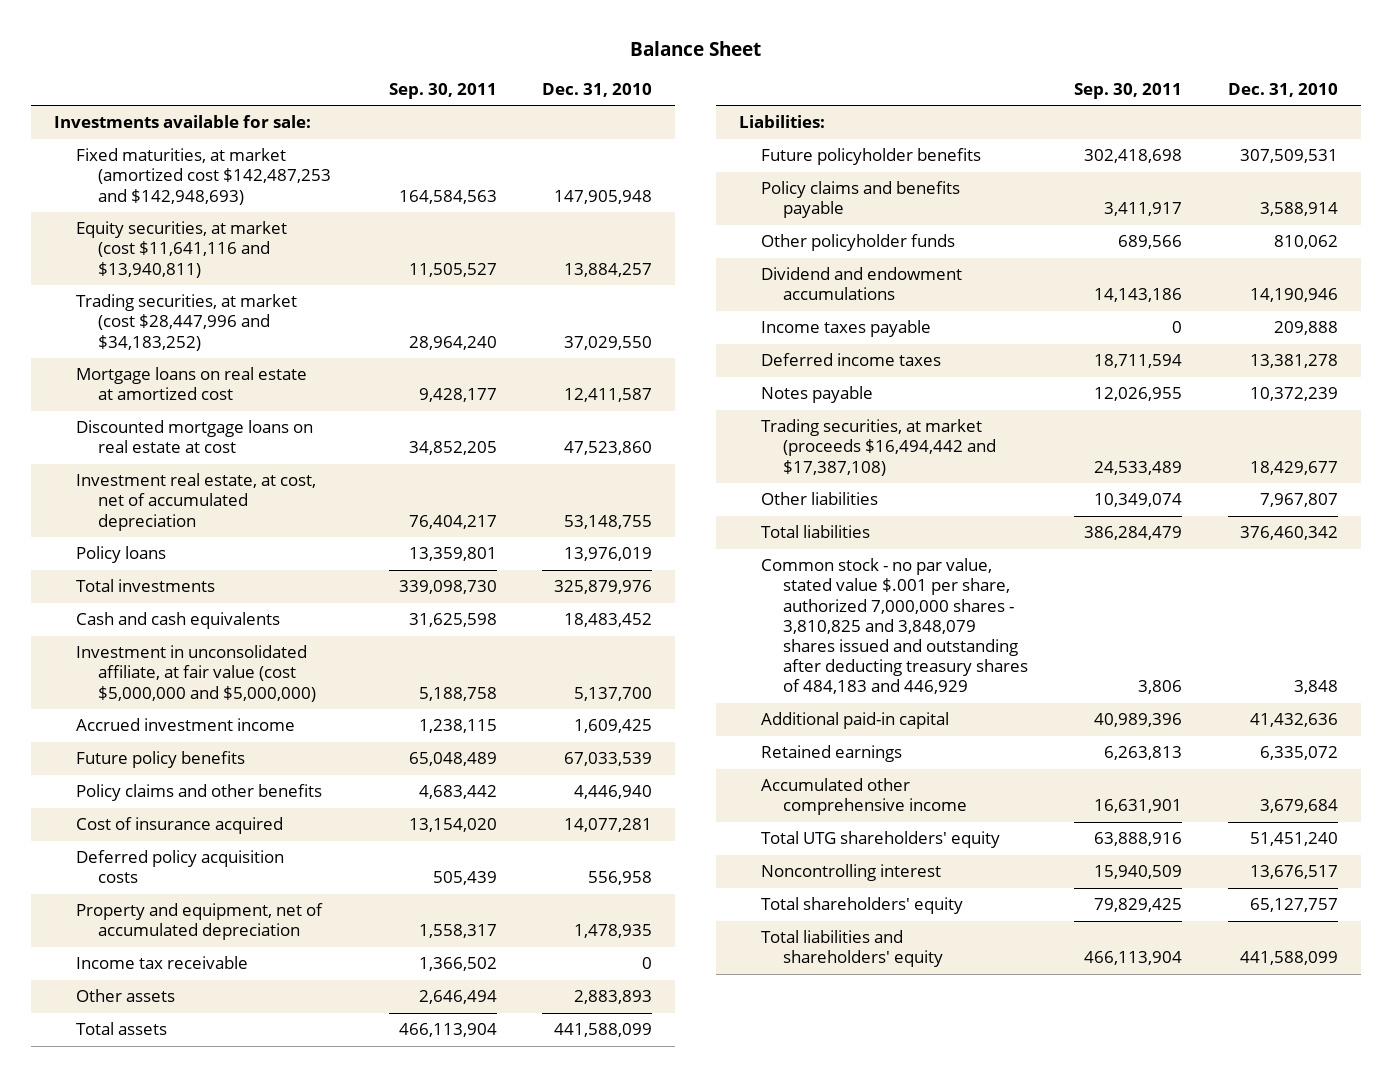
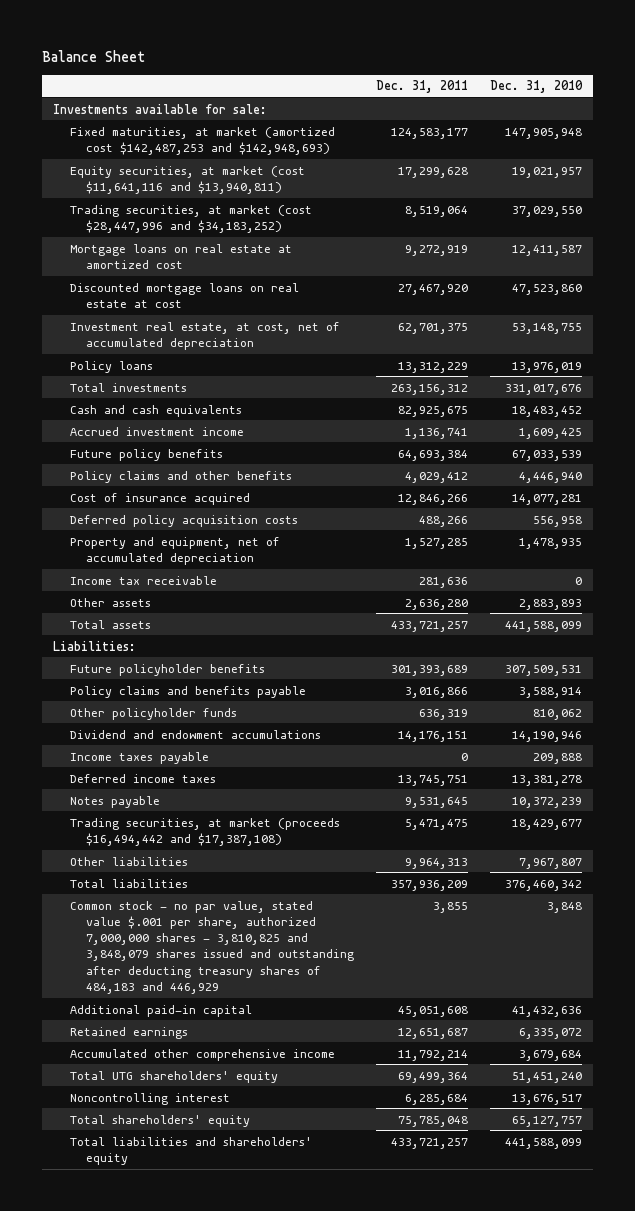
- | Sep. 30, 2011 | Dec. 31, 2010
+ | Dec. 31, 2011 | Dec. 31, 2010
- Equity securities, at market (cost $11,641,116 and $13,940,811) | 11,505,527 | 13,884,257
+ Equity securities, at market (cost $11,641,116 and $13,940,811) | 17,299,628 | 19,021,957
- Total investments | 339,098,730 | 325,879,976
+ Total investments | 263,156,312 | 331,017,676
- Investment in unconsolidated affiliate, at fair value (cost $5,000,000 and $5,000,000) | 5,188,758 | 5,137,700

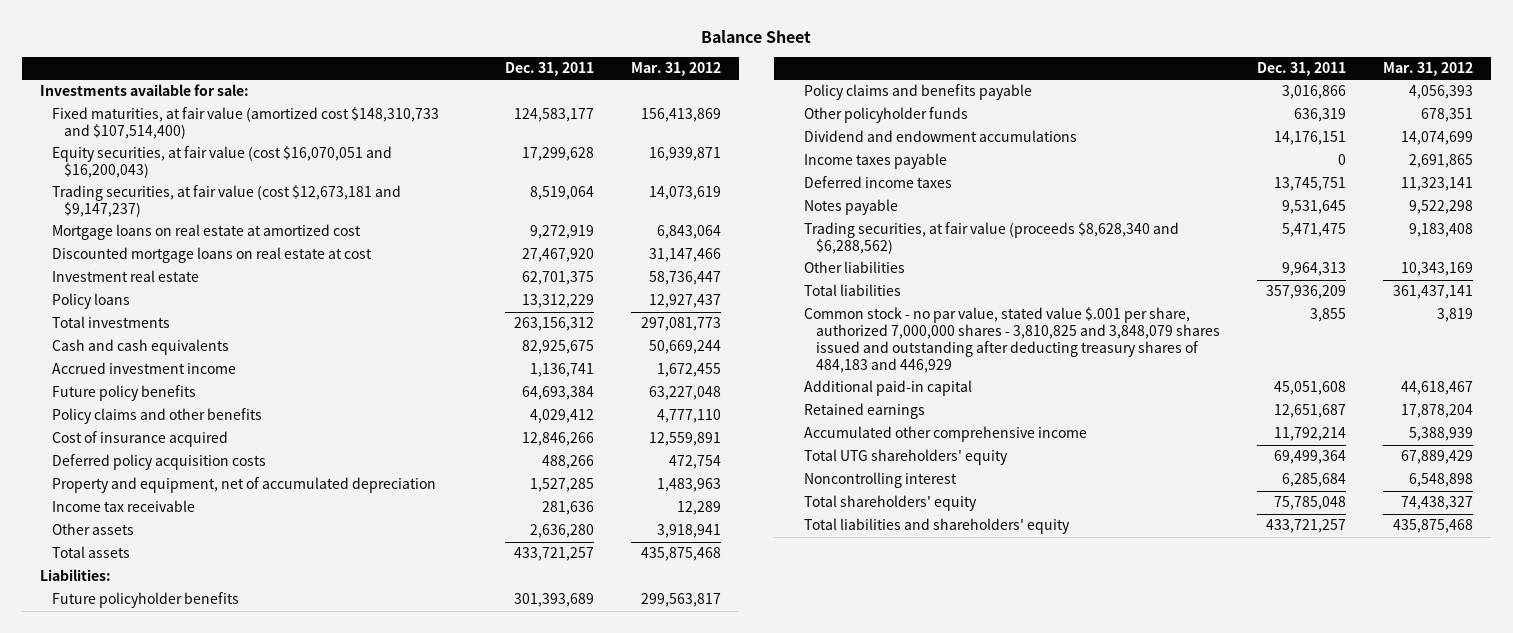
- | Dec. 31, 2011 | Dec. 31, 2010
+ | Dec. 31, 2011 | Mar. 31, 2012
- Fixed maturities, at market (amortized cost $142,487,253 and $142,948,693) | 124,583,177 | 147,905,948
- Equity securities, at market (cost $11,641,116 and $13,940,811) | 17,299,628 | 19,021,957
- Trading securities, at market (cost $28,447,996 and $34,183,252) | 8,519,064 | 37,029,550
+ Fixed maturities, at fair value (amortized cost $148,310,733 and $107,514,400) | 124,583,177 | 156,413,869
+ Equity securities, at fair value (cost $16,070,051 and $16,200,043) | 17,299,628 | 16,939,871
+ Trading securities, at fair value (cost $12,673,181 and $9,147,237) | 8,519,064 | 14,073,619
- Investment real estate, at cost, net of accumulated depreciation | 62,701,375 | 53,148,755
+ Investment real estate | 62,701,375 | 58,736,447
- Trading securities, at market (proceeds $16,494,442 and $17,387,108) | 5,471,475 | 18,429,677
+ Trading securities, at fair value (proceeds $8,628,340 and $6,288,562) | 5,471,475 | 9,183,408

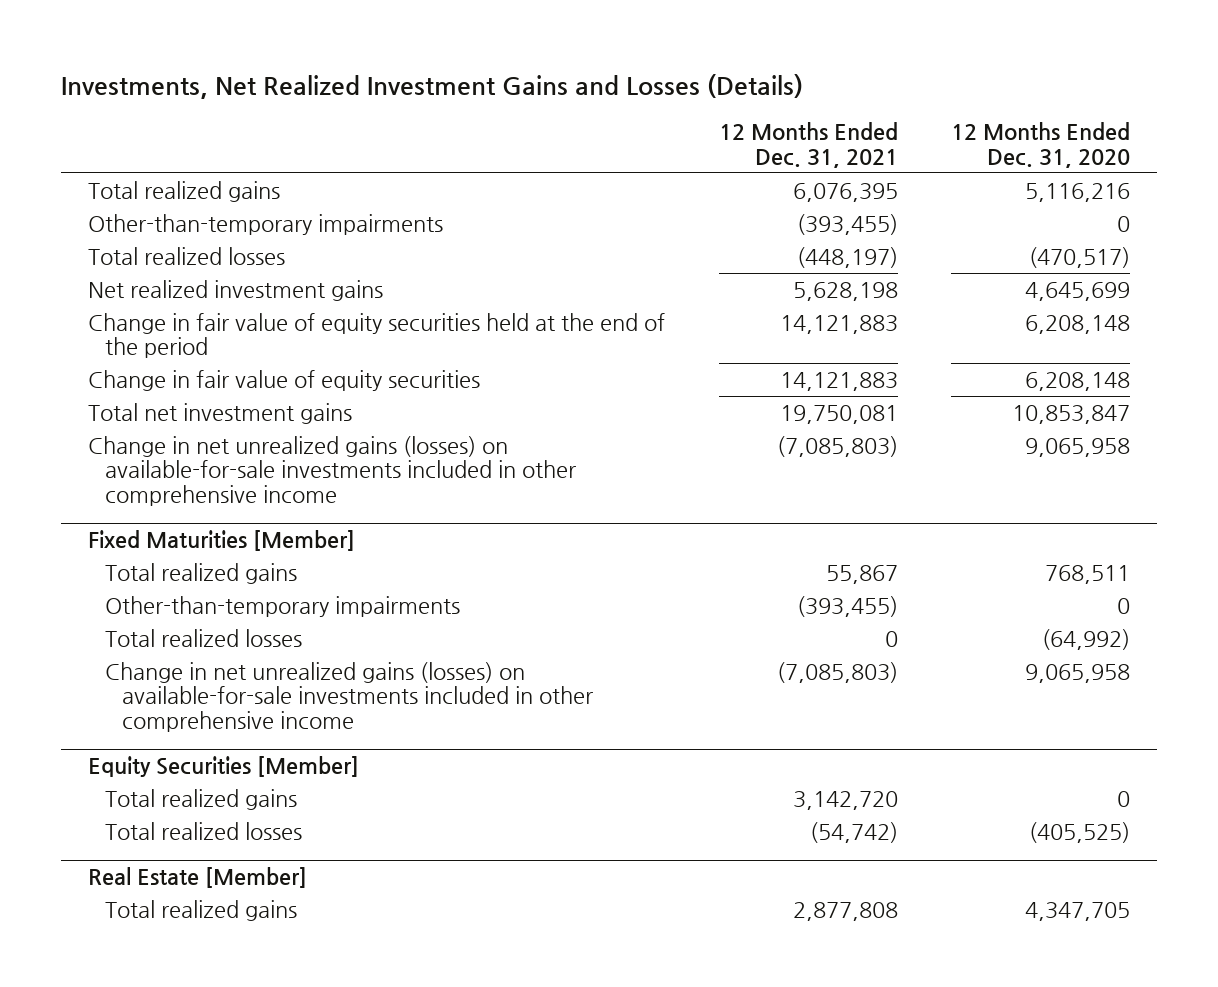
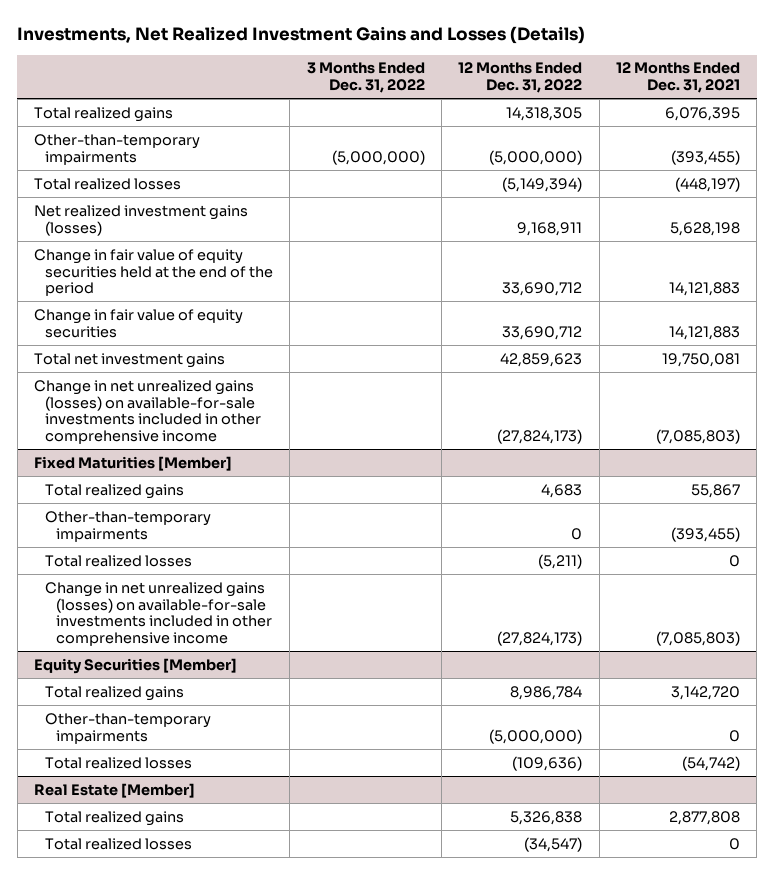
- | 12 Months Ended Dec. 31, 2021 | 12 Months Ended Dec. 31, 2020
+ | 3 Months Ended Dec. 31, 2022 | 12 Months Ended Dec. 31, 2022 | 12 Months Ended Dec. 31, 2021
- Net realized investment gains | 5,628,198 | 4,645,699
+ Net realized investment gains (losses) | | 9,168,911 | 5,628,198
@ Equity Securities [Member]
+ Other-than-temporary impairments | | (5,000,000) | 0
@ Real Estate [Member]
+ Total realized losses | | (34,547) | 0

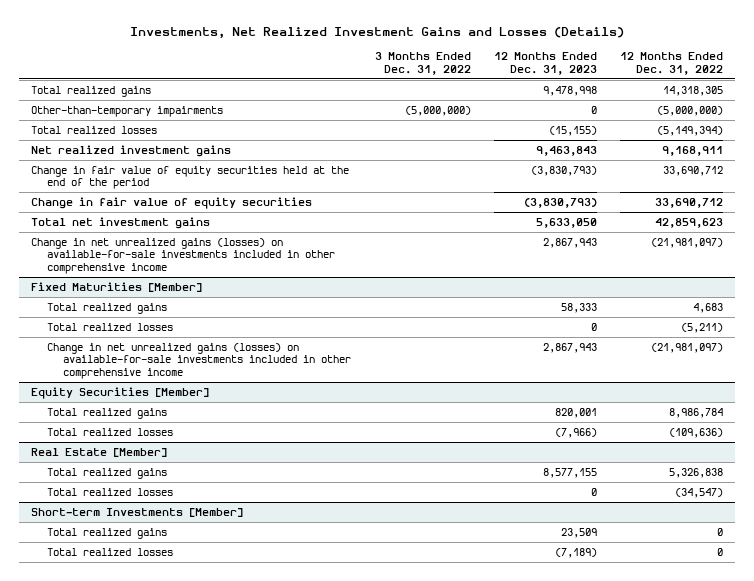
- | 3 Months Ended Dec. 31, 2022 | 12 Months Ended Dec. 31, 2022 | 12 Months Ended Dec. 31, 2021
+ | 3 Months Ended Dec. 31, 2022 | 12 Months Ended Dec. 31, 2023 | 12 Months Ended Dec. 31, 2022
- Net realized investment gains (losses) | | 9,168,911 | 5,628,198
+ Net realized investment gains | | 9,463,843 | 9,168,911
- Change in net unrealized gains (losses) on available-for-sale investments included in other comprehensive income | | (27,824,173) | (7,085,803)
+ Change in net unrealized gains (losses) on available-for-sale investments included in other comprehensive income | | 2,867,943 | (21,981,097)
@ Fixed Maturities [Member]
- Other-than-temporary impairments | | 0 | (393,455)
- Change in net unrealized gains (losses) on available-for-sale investments included in other comprehensive income | | (27,824,173) | (7,085,803)
+ Change in net unrealized gains (losses) on available-for-sale investments included in other comprehensive income | | 2,867,943 | (21,981,097)
@ Equity Securities [Member]
- Other-than-temporary impairments | | (5,000,000) | 0
+ Short-term Investments [Member]
+ Total realized gains | | 23,509 | 0
+ Total realized losses | | (7,189) | 0

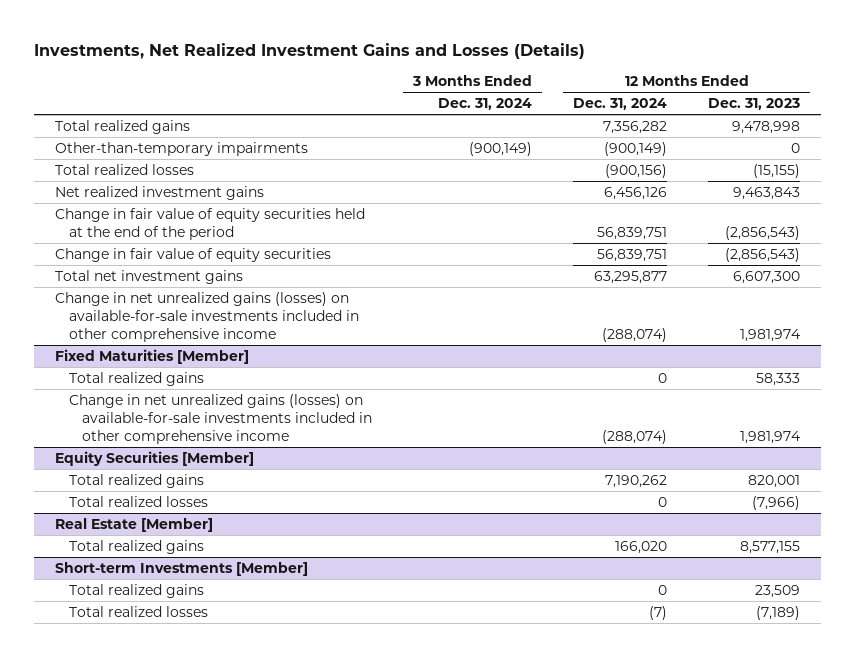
- | 3 Months Ended Dec. 31, 2022 | 12 Months Ended Dec. 31, 2023 | 12 Months Ended Dec. 31, 2022
+ | 3 Months Ended Dec. 31, 2024 | 12 Months Ended Dec. 31, 2024 | 12 Months Ended Dec. 31, 2023
- Change in fair value of equity securities held at the end of the period | | (3,830,793) | 33,690,712
- Change in fair value of equity securities | | (3,830,793) | 33,690,712
- Total net investment gains | | 5,633,050 | 42,859,623
- Change in net unrealized gains (losses) on available-for-sale investments included in other comprehensive income | | 2,867,943 | (21,981,097)
+ Change in fair value of equity securities held at the end of the period | | 56,839,751 | (2,856,543)
+ Change in fair value of equity securities | | 56,839,751 | (2,856,543)
+ Total net investment gains | | 63,295,877 | 6,607,300
+ Change in net unrealized gains (losses) on available-for-sale investments included in other comprehensive income | | (288,074) | 1,981,974
@ Fixed Maturities [Member]
- Total realized losses | | 0 | (5,211)
- Change in net unrealized gains (losses) on available-for-sale investments included in other comprehensive income | | 2,867,943 | (21,981,097)
+ Change in net unrealized gains (losses) on available-for-sale investments included in other comprehensive income | | (288,074) | 1,981,974
@ Real Estate [Member]
- Total realized losses | | 0 | (34,547)

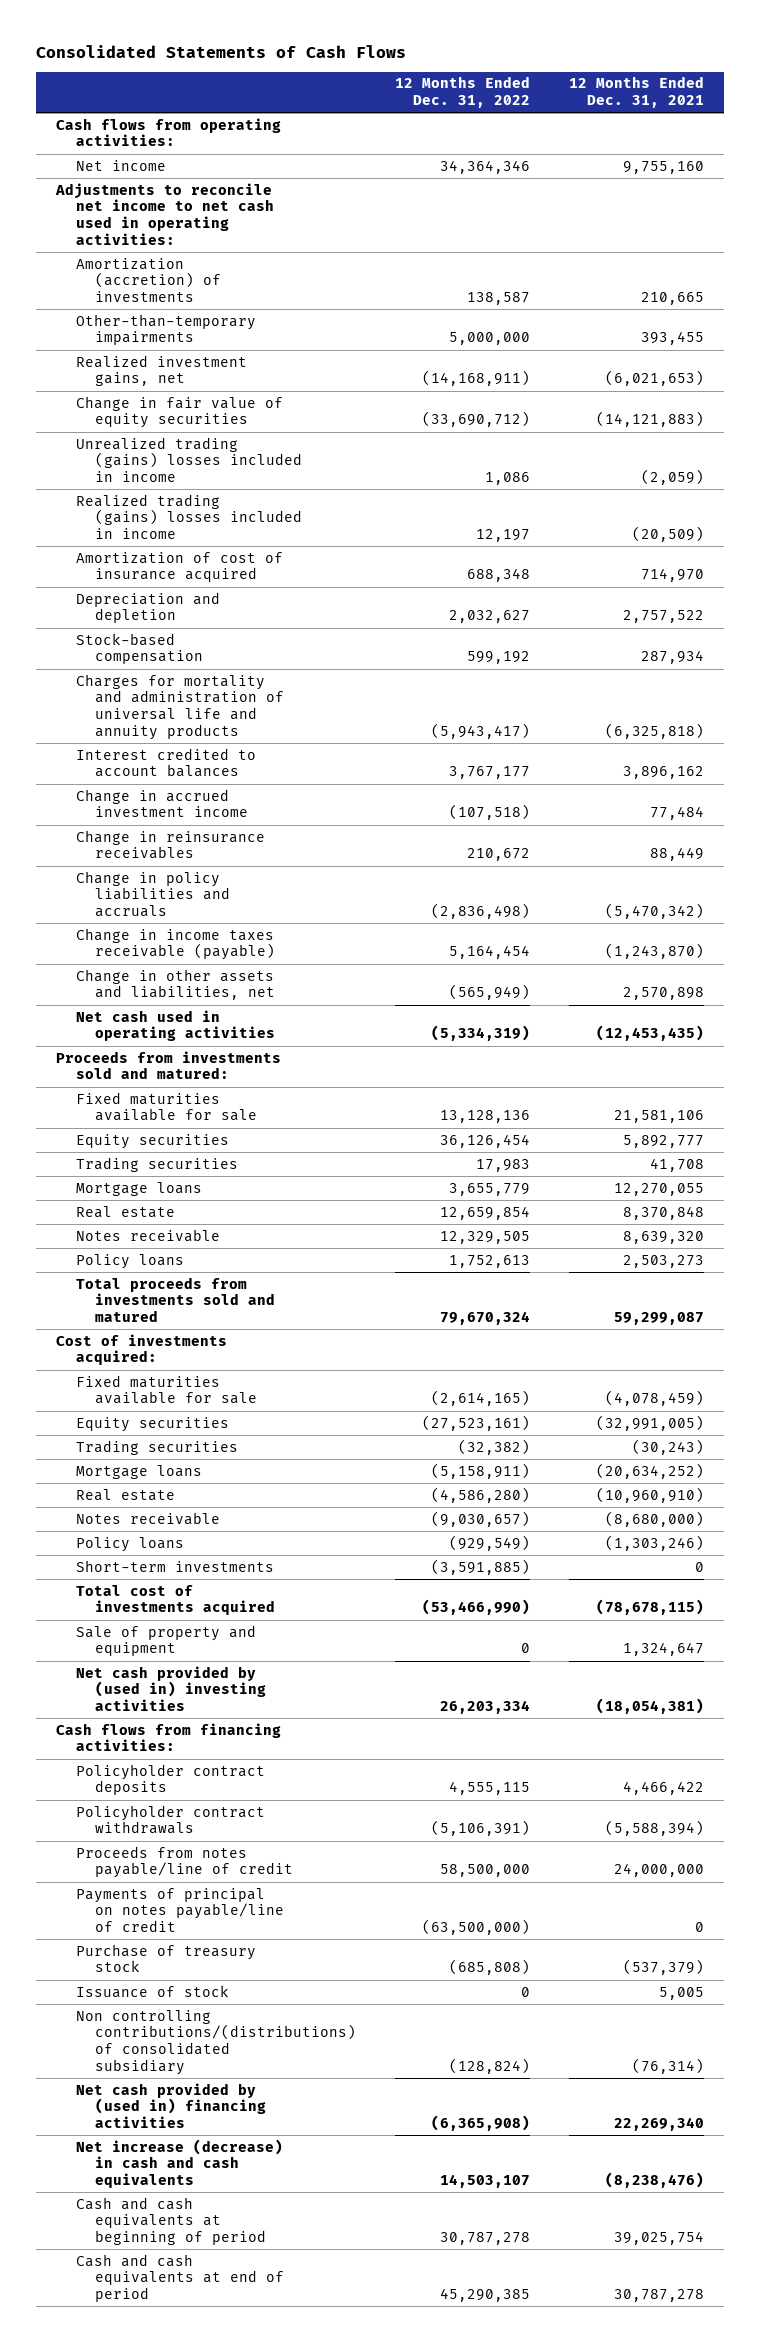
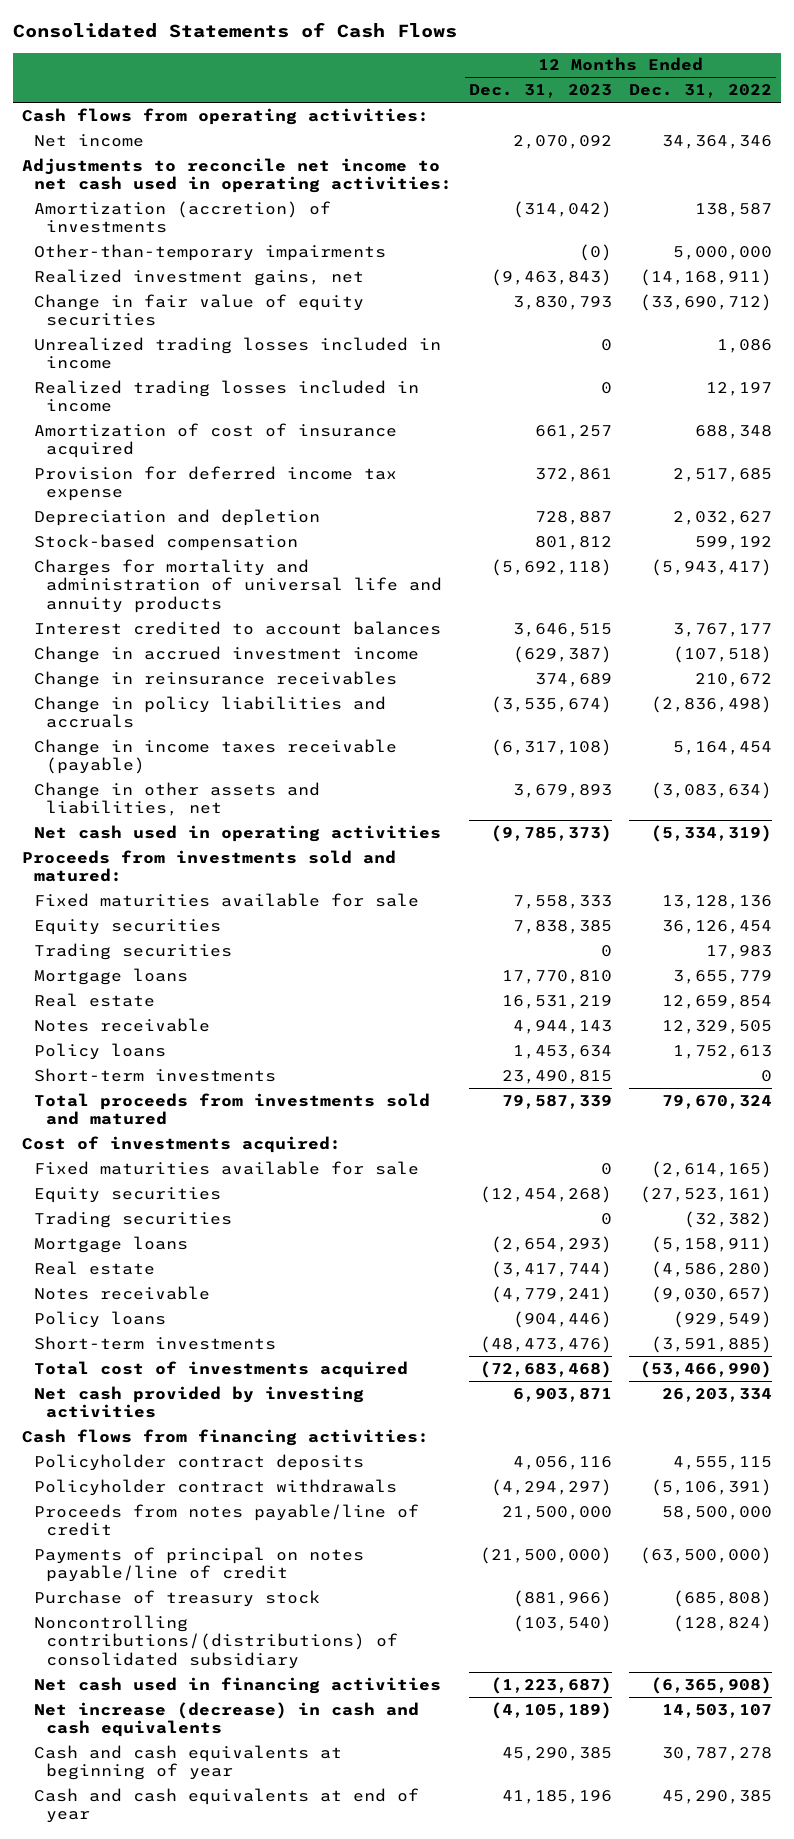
- | 12 Months Ended Dec. 31, 2022 | 12 Months Ended Dec. 31, 2021
+ | 12 Months Ended Dec. 31, 2023 | 12 Months Ended Dec. 31, 2022
- Unrealized trading (gains) losses included in income | 1,086 | (2,059)
- Realized trading (gains) losses included in income | 12,197 | (20,509)
+ Unrealized trading losses included in income | 0 | 1,086
+ Realized trading losses included in income | 0 | 12,197
+ Provision for deferred income tax expense | 372,861 | 2,517,685
- Change in other assets and liabilities, net | (565,949) | 2,570,898
+ Change in other assets and liabilities, net | 3,679,893 | (3,083,634)
+ Short-term investments | 23,490,815 | 0
- Sale of property and equipment | 0 | 1,324,647
- Net cash provided by (used in) investing activities | 26,203,334 | (18,054,381)
+ Net cash provided by investing activities | 6,903,871 | 26,203,334
- Issuance of stock | 0 | 5,005
- Non controlling contributions/(distributions) of consolidated subsidiary | (128,824) | (76,314)
- Net cash provided by (used in) financing activities | (6,365,908) | 22,269,340
+ Noncontrolling contributions/(distributions) of consolidated subsidiary | (103,540) | (128,824)
+ Net cash used in financing activities | (1,223,687) | (6,365,908)
- Cash and cash equivalents at beginning of period | 30,787,278 | 39,025,754
- Cash and cash equivalents at end of period | 45,290,385 | 30,787,278
+ Cash and cash equivalents at beginning of year | 45,290,385 | 30,787,278
+ Cash and cash equivalents at end of year | 41,185,196 | 45,290,385

